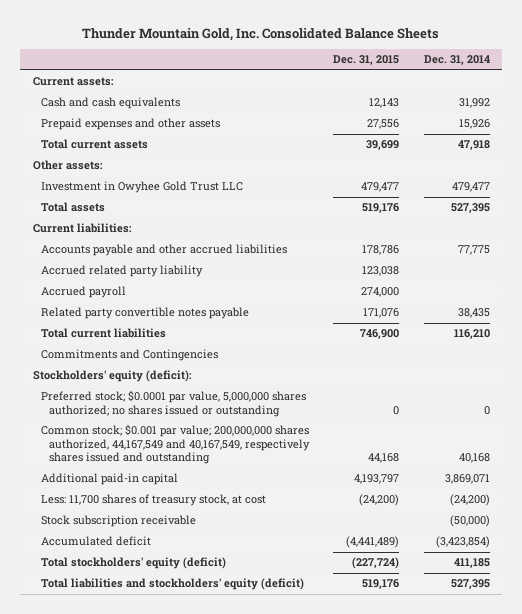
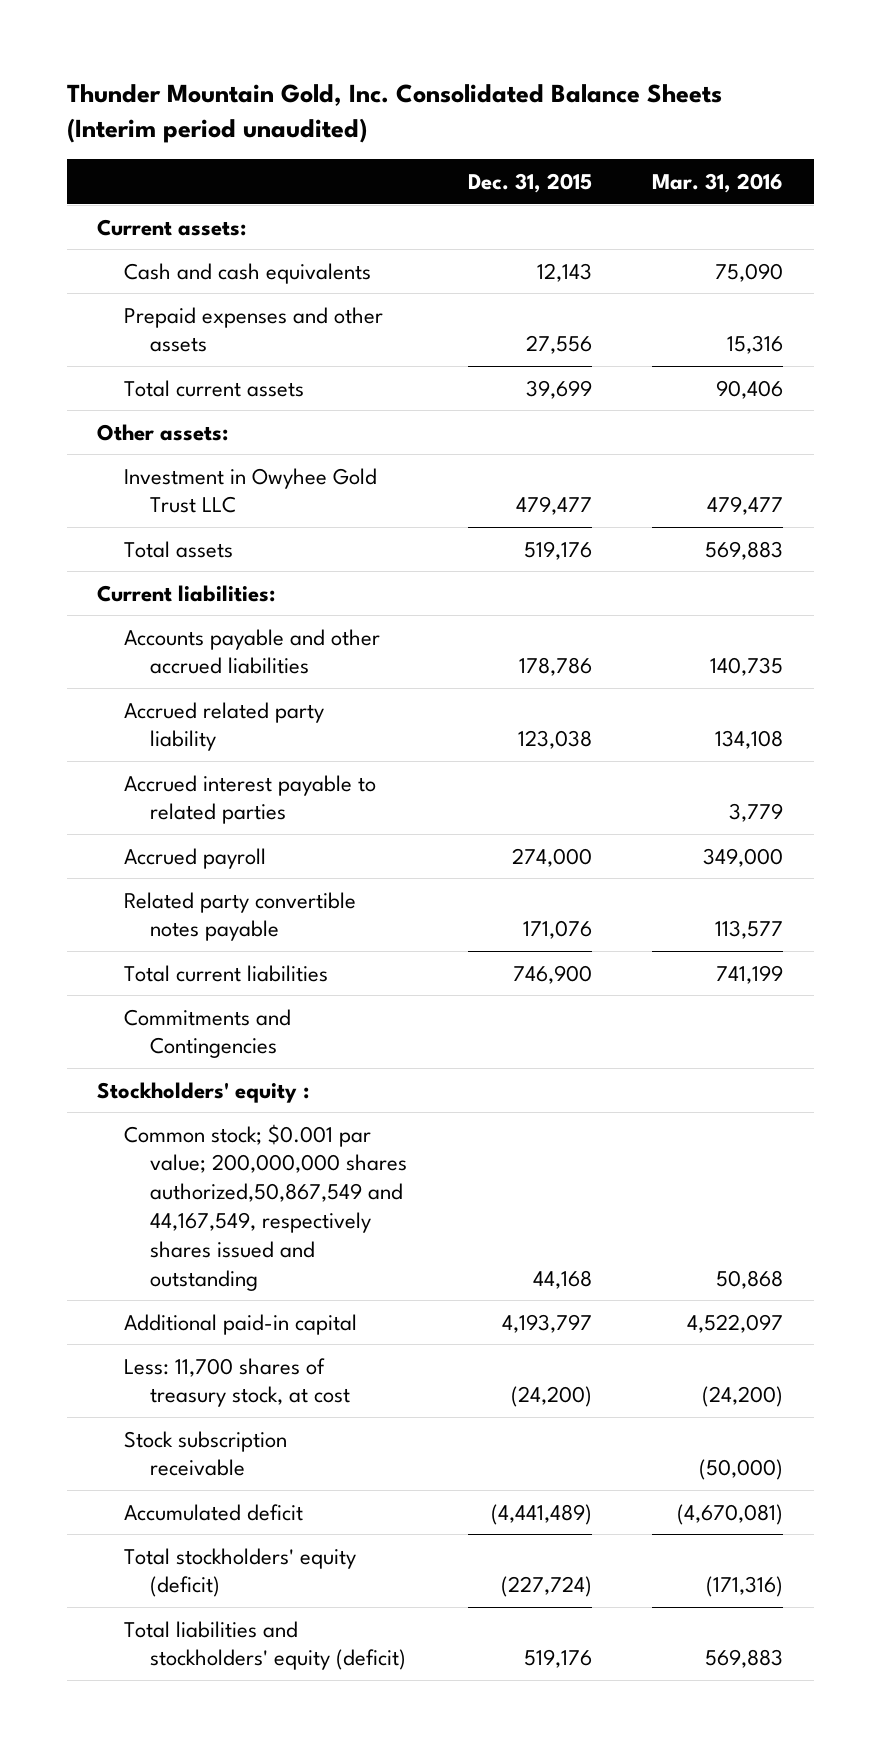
- Thunder Mountain Gold, Inc. Consolidated Balance Sheets
+ Thunder Mountain Gold, Inc. Consolidated Balance Sheets (Interim period unaudited)
- | Dec. 31, 2015 | Dec. 31, 2014
+ | Dec. 31, 2015 | Mar. 31, 2016
+ Accrued interest payable to related parties | | 3,779
- Stockholders' equity (deficit):
- Preferred stock; $0.0001 par value, 5,000,000 shares authorized; no shares issued or outstanding | 0 | 0
- Common stock; $0.001 par value; 200,000,000 shares authorized, 44,167,549 and 40,167,549, respectively shares issued and outstanding | 44,168 | 40,168
+ Stockholders' equity :
+ Common stock; $0.001 par value; 200,000,000 shares authorized,50,867,549 and 44,167,549, respectively shares issued and outstanding | 44,168 | 50,868

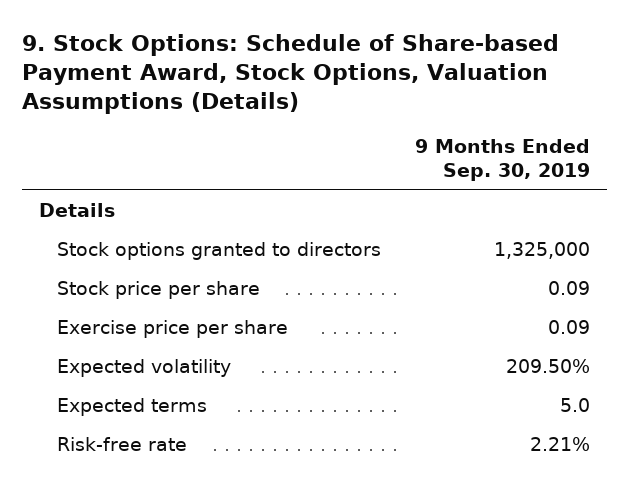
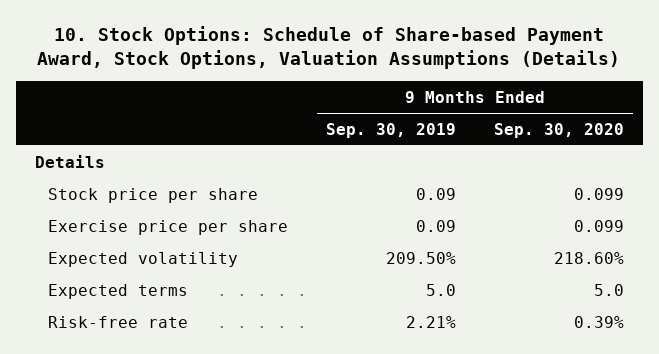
- 9. Stock Options: Schedule of Share-based Payment Award, Stock Options, Valuation Assumptions (Details)
+ 10. Stock Options: Schedule of Share-based Payment Award, Stock Options, Valuation Assumptions (Details)
- | 9 Months Ended Sep. 30, 2019
+ | 9 Months Ended Sep. 30, 2019 | 9 Months Ended Sep. 30, 2020
- Stock options granted to directors | 1,325,000

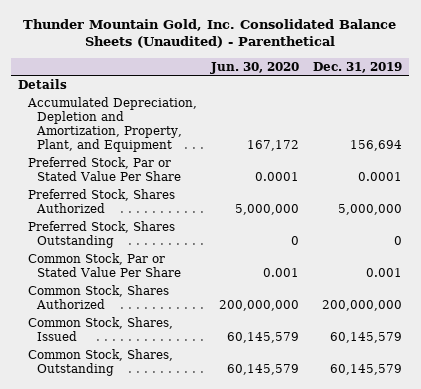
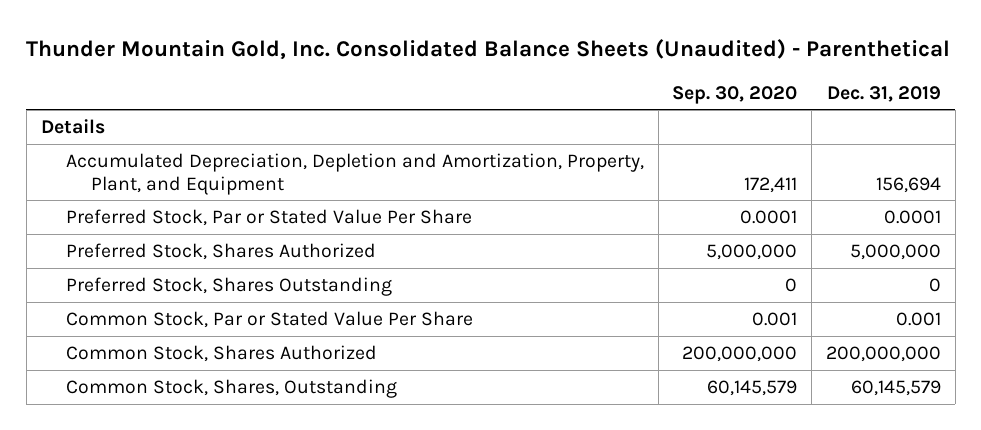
- | Jun. 30, 2020 | Dec. 31, 2019
+ | Sep. 30, 2020 | Dec. 31, 2019
- Common Stock, Shares, Issued | 60,145,579 | 60,145,579

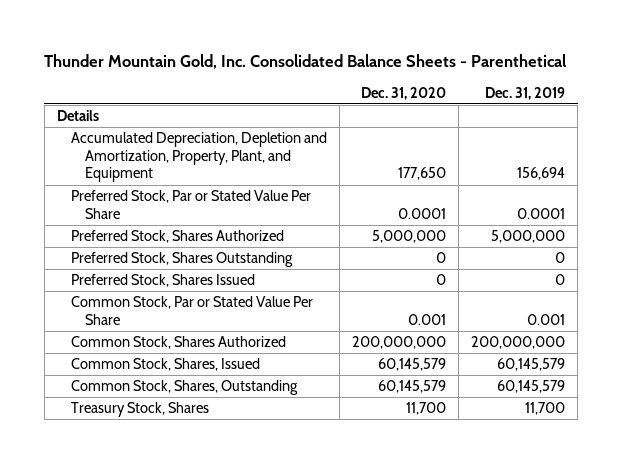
- Thunder Mountain Gold, Inc. Consolidated Balance Sheets (Unaudited) - Parenthetical
+ Thunder Mountain Gold, Inc. Consolidated Balance Sheets - Parenthetical
- | Sep. 30, 2020 | Dec. 31, 2019
+ | Dec. 31, 2020 | Dec. 31, 2019
+ Preferred Stock, Shares Issued | 0 | 0
+ Common Stock, Shares, Issued | 60,145,579 | 60,145,579
+ Treasury Stock, Shares | 11,700 | 11,700

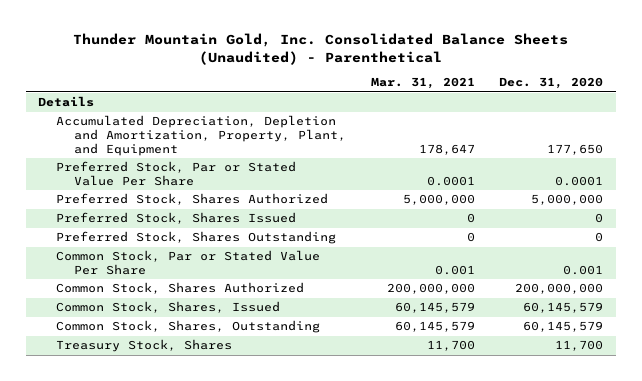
- Thunder Mountain Gold, Inc. Consolidated Balance Sheets - Parenthetical
+ Thunder Mountain Gold, Inc. Consolidated Balance Sheets (Unaudited) - Parenthetical
- | Dec. 31, 2020 | Dec. 31, 2019
+ | Mar. 31, 2021 | Dec. 31, 2020
moved down: Preferred Stock, Shares Outstanding | 0 | 0

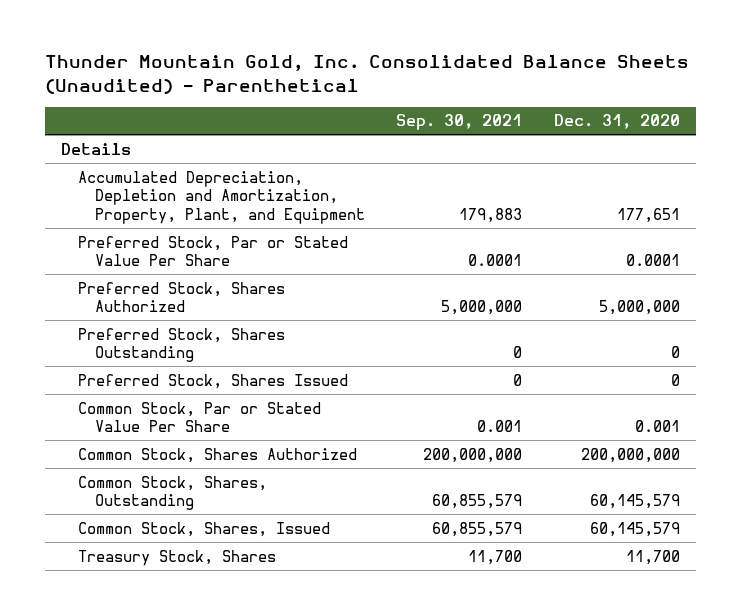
- | Mar. 31, 2021 | Dec. 31, 2020
+ | Sep. 30, 2021 | Dec. 31, 2020
- Accumulated Depreciation, Depletion and Amortization, Property, Plant, and Equipment | 178,647 | 177,650
+ Accumulated Depreciation, Depletion and Amortization, Property, Plant, and Equipment | 179,883 | 177,651
moved down: Preferred Stock, Shares Issued | 0 | 0
moved down: Common Stock, Shares, Issued | 60,855,579 | 60,145,579

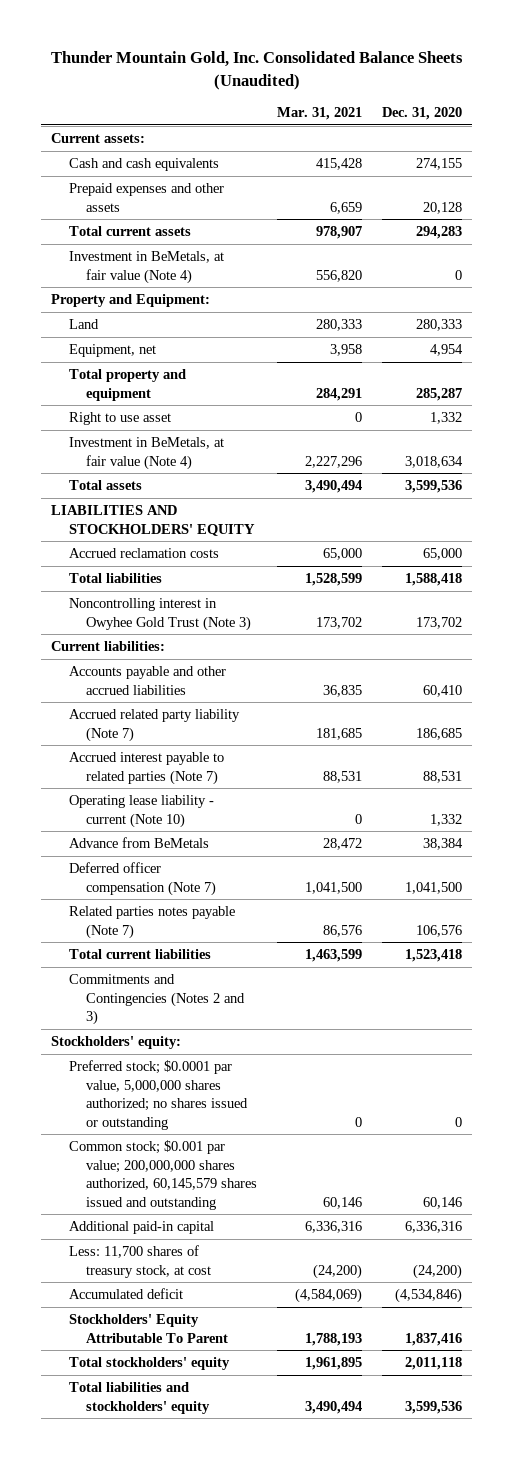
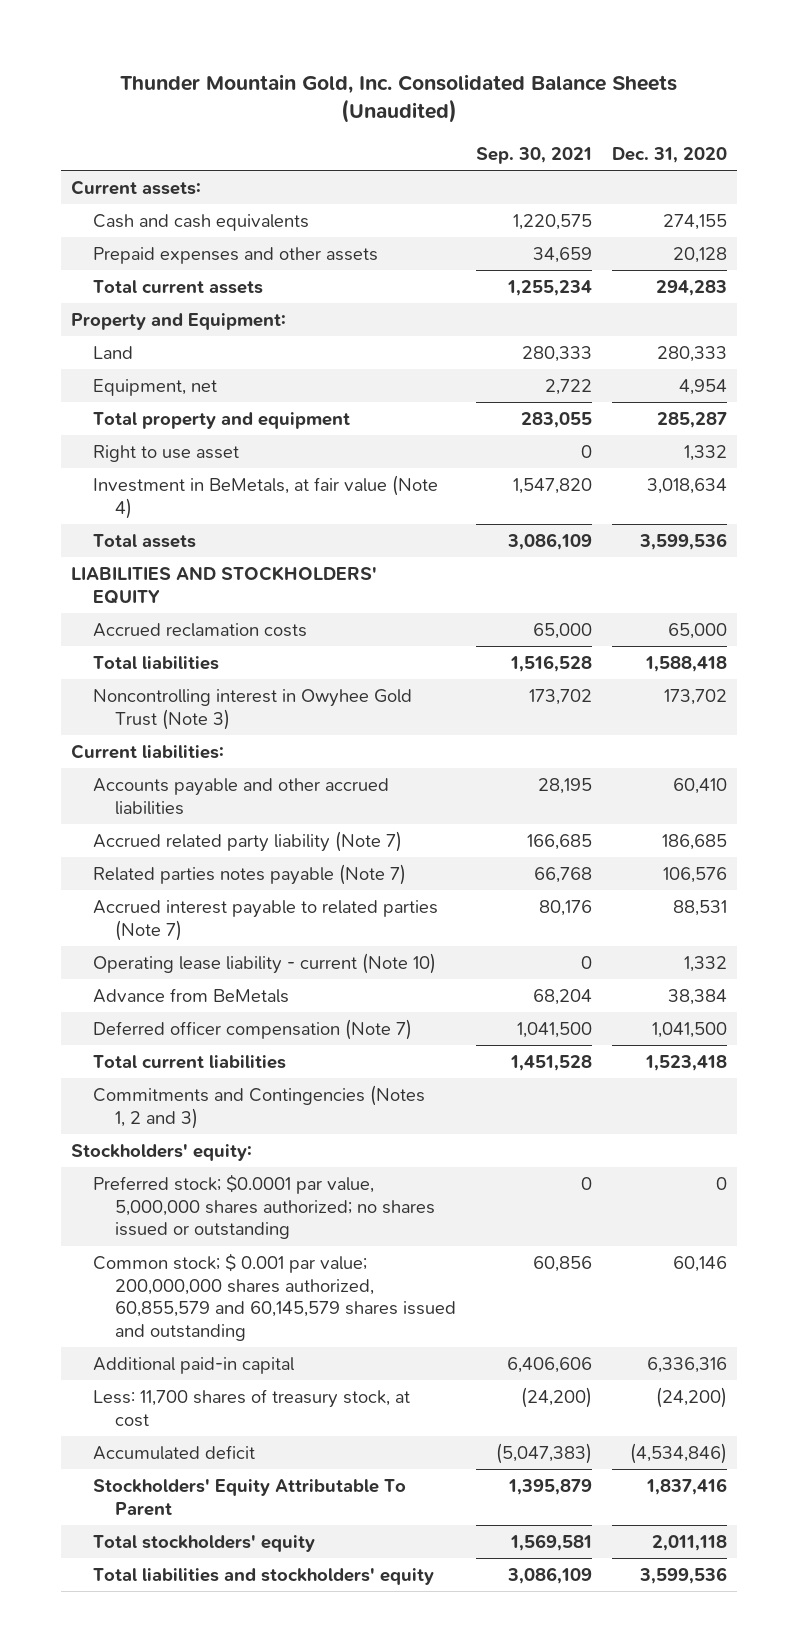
- | Mar. 31, 2021 | Dec. 31, 2020
+ | Sep. 30, 2021 | Dec. 31, 2020
- Investment in BeMetals, at fair value (Note 4) | 556,820 | 0
moved up: Related parties notes payable (Note 7) | 66,768 | 106,576
- Commitments and Contingencies (Notes 2 and 3)
+ Commitments and Contingencies (Notes 1, 2 and 3)
- Common stock; $0.001 par value; 200,000,000 shares authorized, 60,145,579 shares issued and outstanding | 60,146 | 60,146
+ Common stock; $ 0.001 par value; 200,000,000 shares authorized, 60,855,579 and 60,145,579 shares issued and outstanding | 60,856 | 60,146

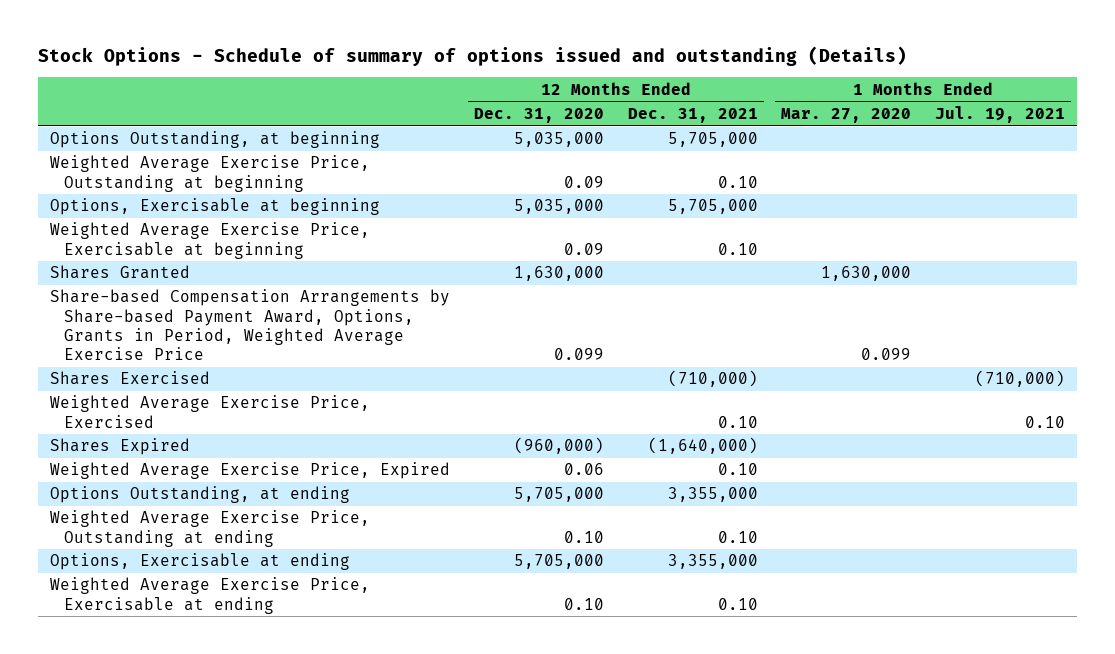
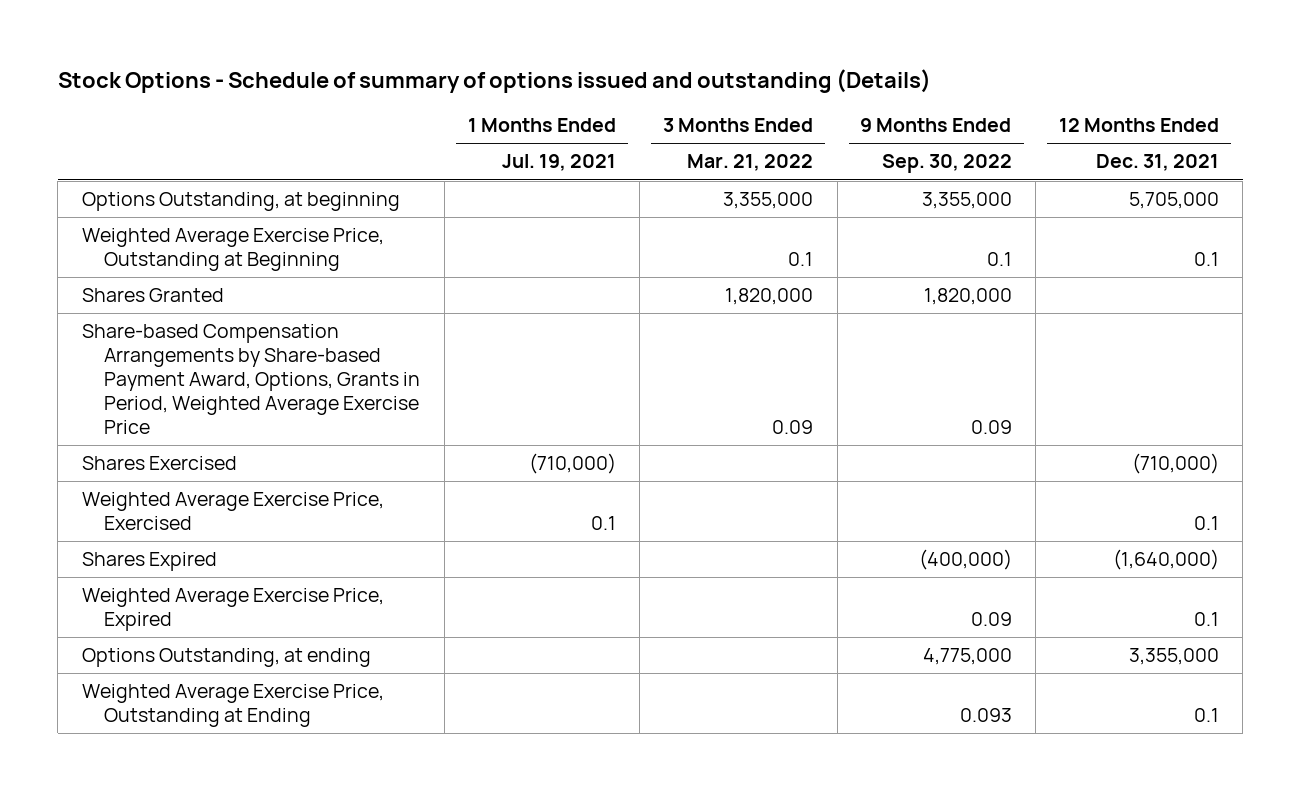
- | 12 Months Ended Dec. 31, 2020 | 12 Months Ended Dec. 31, 2021 | 1 Months Ended Mar. 27, 2020 | 1 Months Ended Jul. 19, 2021
+ | 1 Months Ended Jul. 19, 2021 | 3 Months Ended Mar. 21, 2022 | 9 Months Ended Sep. 30, 2022 | 12 Months Ended Dec. 31, 2021
- Weighted Average Exercise Price, Outstanding at beginning | 0.09 | 0.10 | |
- Options, Exercisable at beginning | 5,035,000 | 5,705,000 | |
- Weighted Average Exercise Price, Exercisable at beginning | 0.09 | 0.10 | |
+ Weighted Average Exercise Price, Outstanding at Beginning | | 0.1 | 0.1 | 0.1
- Weighted Average Exercise Price, Exercised | | 0.10 | | 0.10
+ Weighted Average Exercise Price, Exercised | 0.1 | | | 0.1
- Weighted Average Exercise Price, Expired | 0.06 | 0.10 | |
+ Weighted Average Exercise Price, Expired | | | 0.09 | 0.1
- Weighted Average Exercise Price, Outstanding at ending | 0.10 | 0.10 | |
- Options, Exercisable at ending | 5,705,000 | 3,355,000 | |
- Weighted Average Exercise Price, Exercisable at ending | 0.10 | 0.10 | |
+ Weighted Average Exercise Price, Outstanding at Ending | | | 0.093 | 0.1

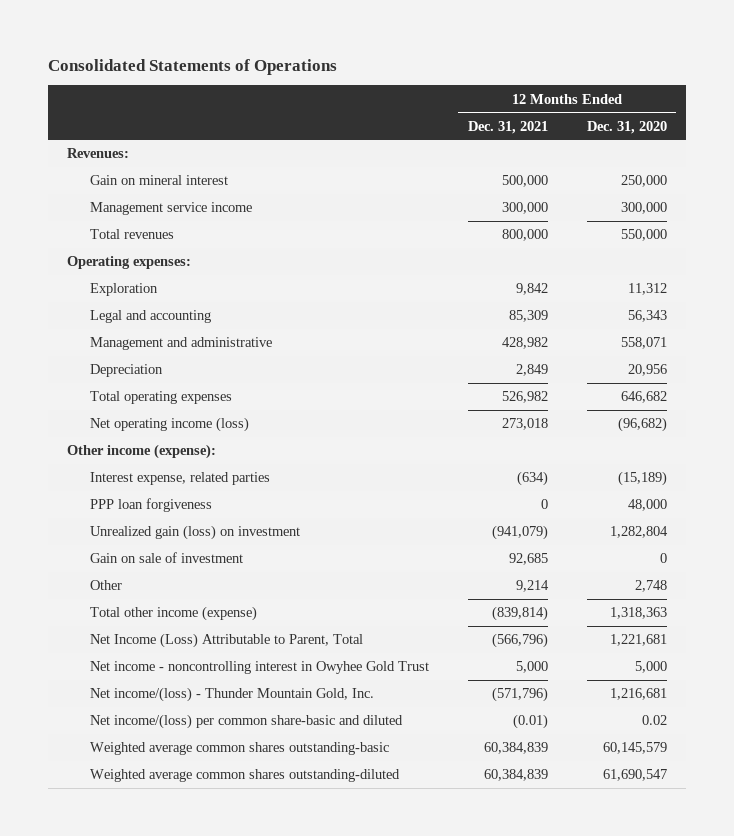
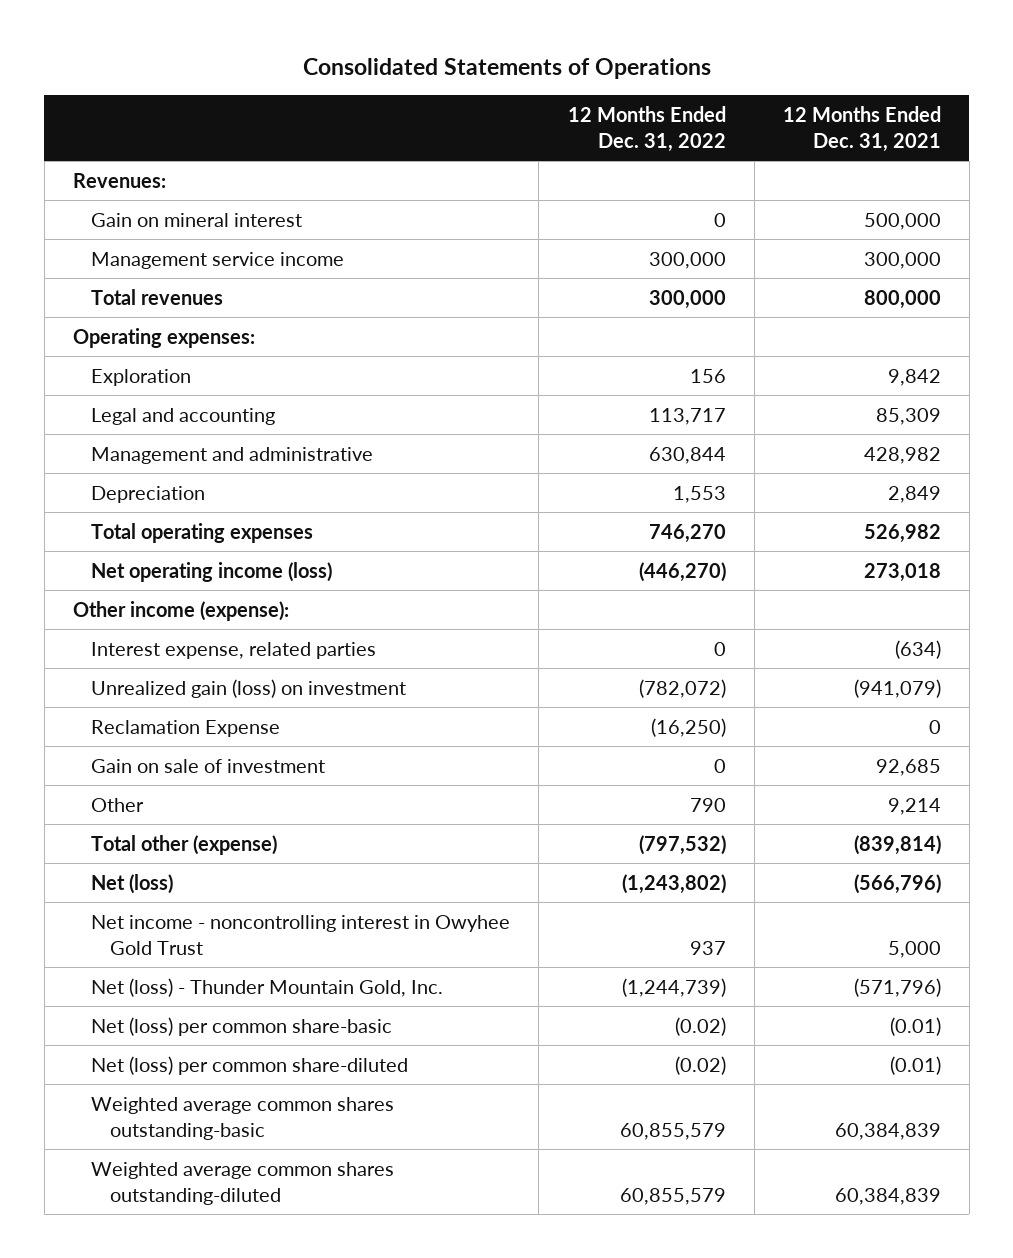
- | 12 Months Ended Dec. 31, 2021 | 12 Months Ended Dec. 31, 2020
+ | 12 Months Ended Dec. 31, 2022 | 12 Months Ended Dec. 31, 2021
- PPP loan forgiveness | 0 | 48,000
+ Reclamation Expense | (16,250) | 0
- Total other income (expense) | (839,814) | 1,318,363
- Net Income (Loss) Attributable to Parent, Total | (566,796) | 1,221,681
+ Total other (expense) | (797,532) | (839,814)
+ Net (loss) | (1,243,802) | (566,796)
- Net income/(loss) - Thunder Mountain Gold, Inc. | (571,796) | 1,216,681
- Net income/(loss) per common share-basic and diluted | (0.01) | 0.02
+ Net (loss) - Thunder Mountain Gold, Inc. | (1,244,739) | (571,796)
+ Net (loss) per common share-basic | (0.02) | (0.01)
+ Net (loss) per common share-diluted | (0.02) | (0.01)

